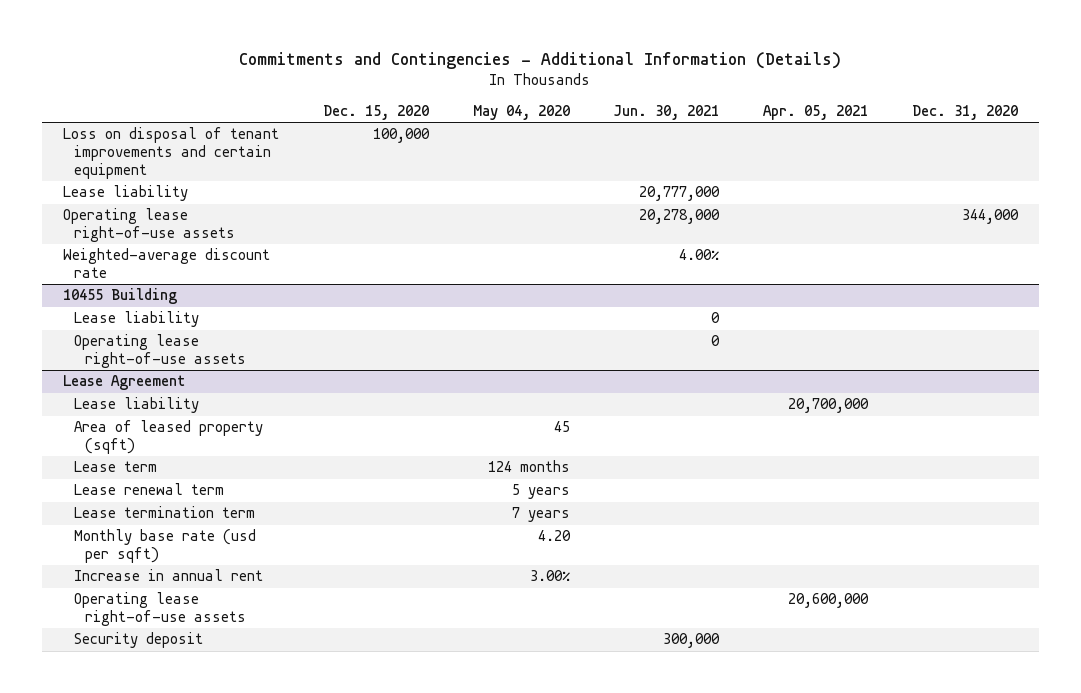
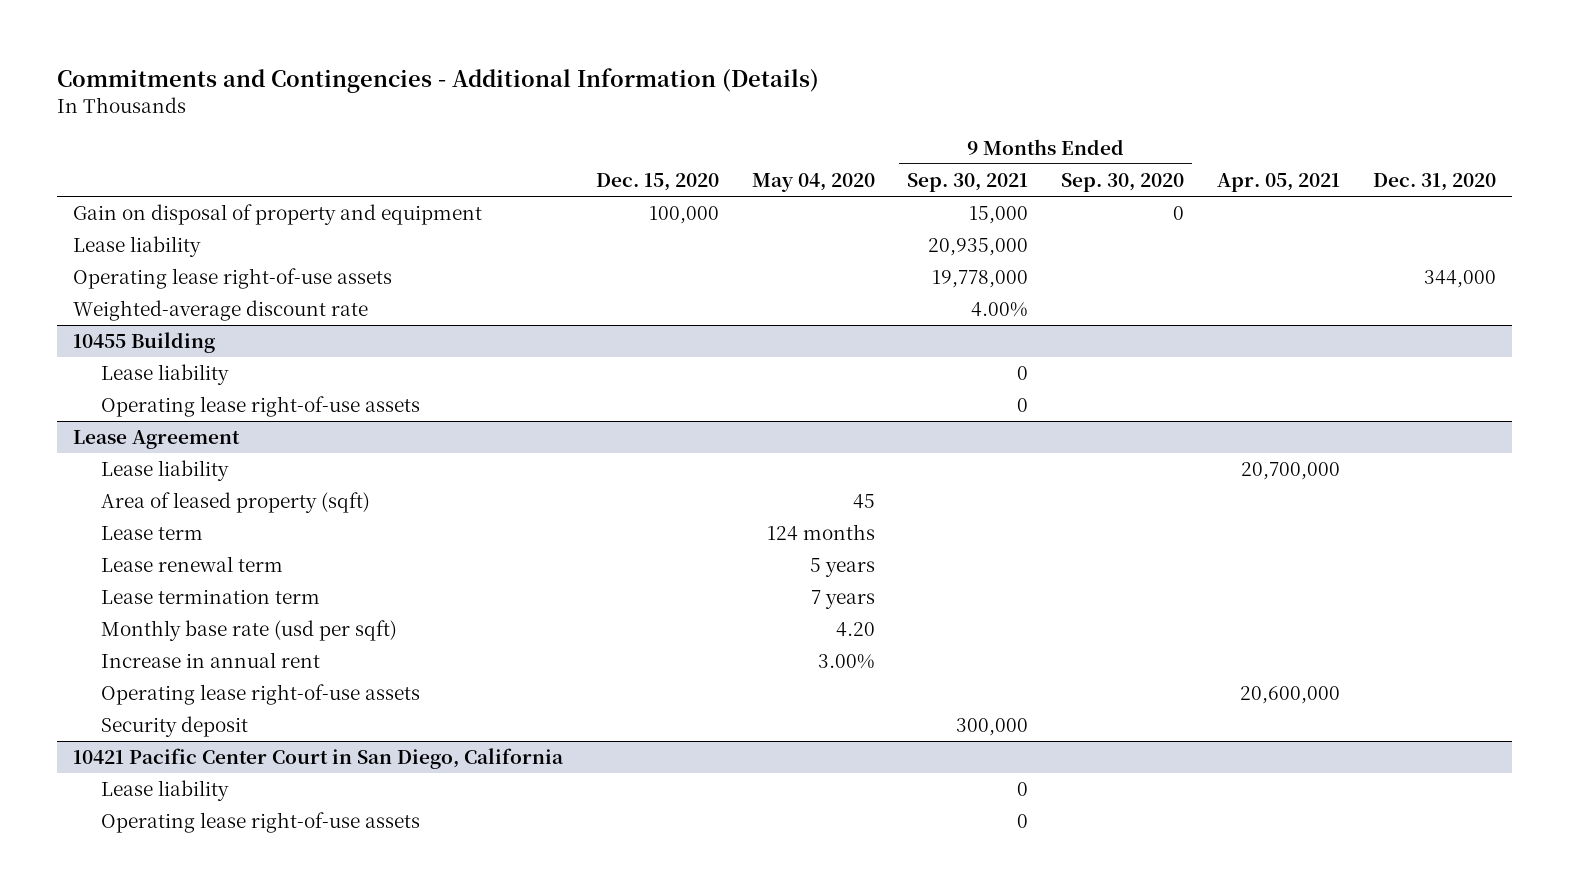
- | Dec. 15, 2020 | May 04, 2020 | Jun. 30, 2021 | Apr. 05, 2021 | Dec. 31, 2020
+ | Dec. 15, 2020 | May 04, 2020 | 9 Months Ended Sep. 30, 2021 | 9 Months Ended Sep. 30, 2020 | Apr. 05, 2021 | Dec. 31, 2020
- Loss on disposal of tenant improvements and certain equipment | 100,000 | | | |
+ Gain on disposal of property and equipment | 100,000 | | 15,000 | 0 | |
+ 10421 Pacific Center Court in San Diego, California
+ Lease liability | | | 0 | | |
+ Operating lease right-of-use assets | | | 0 | | |

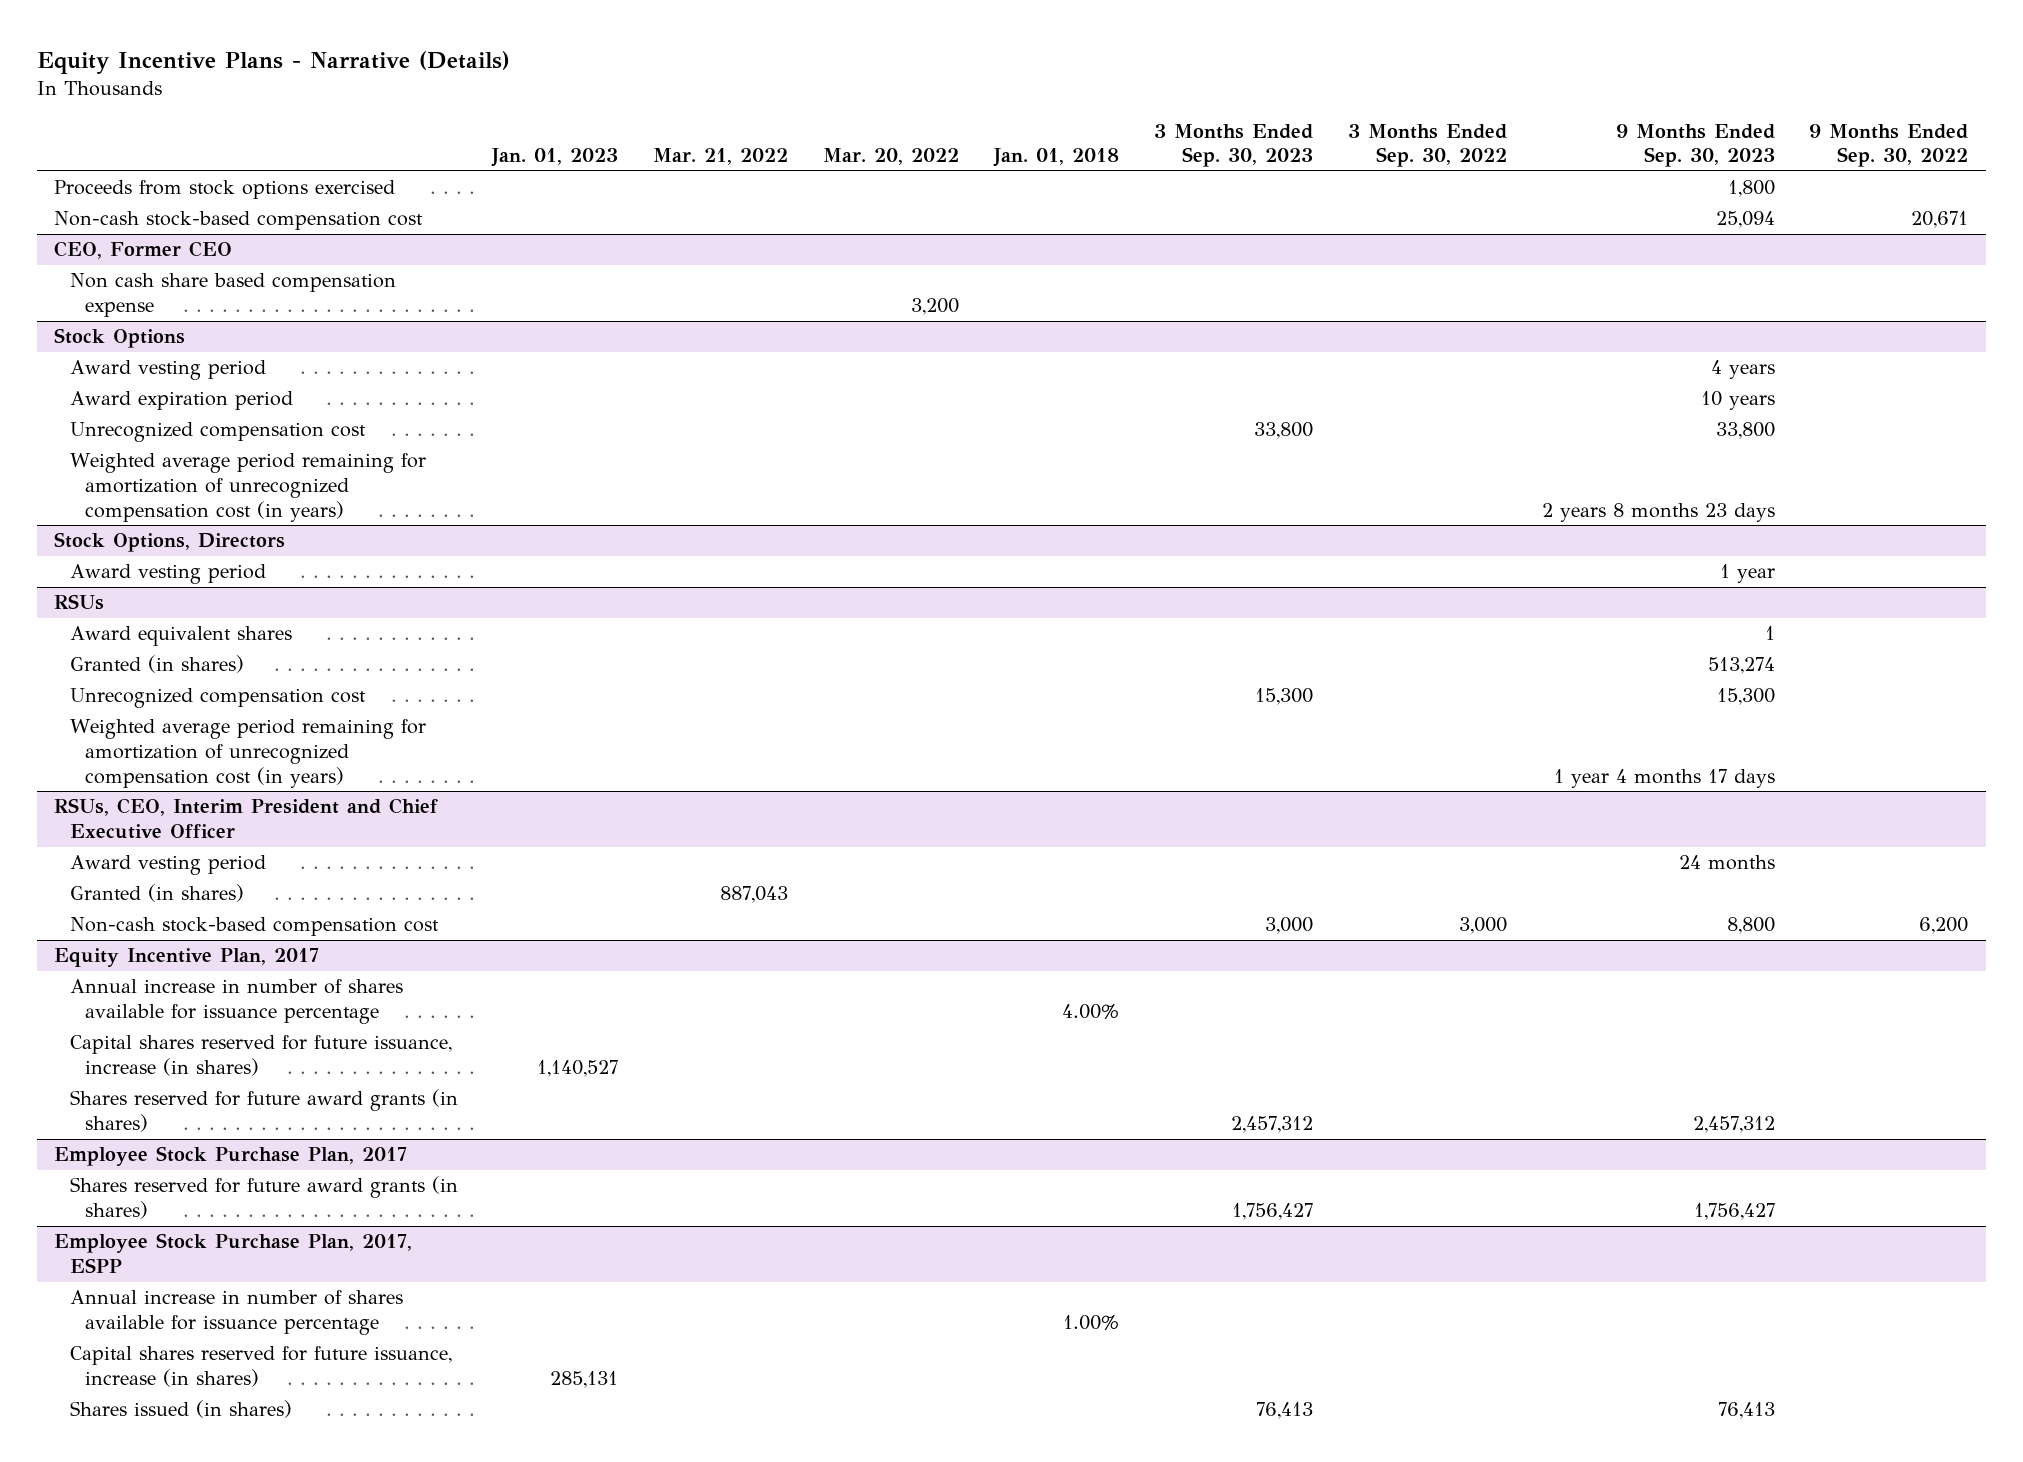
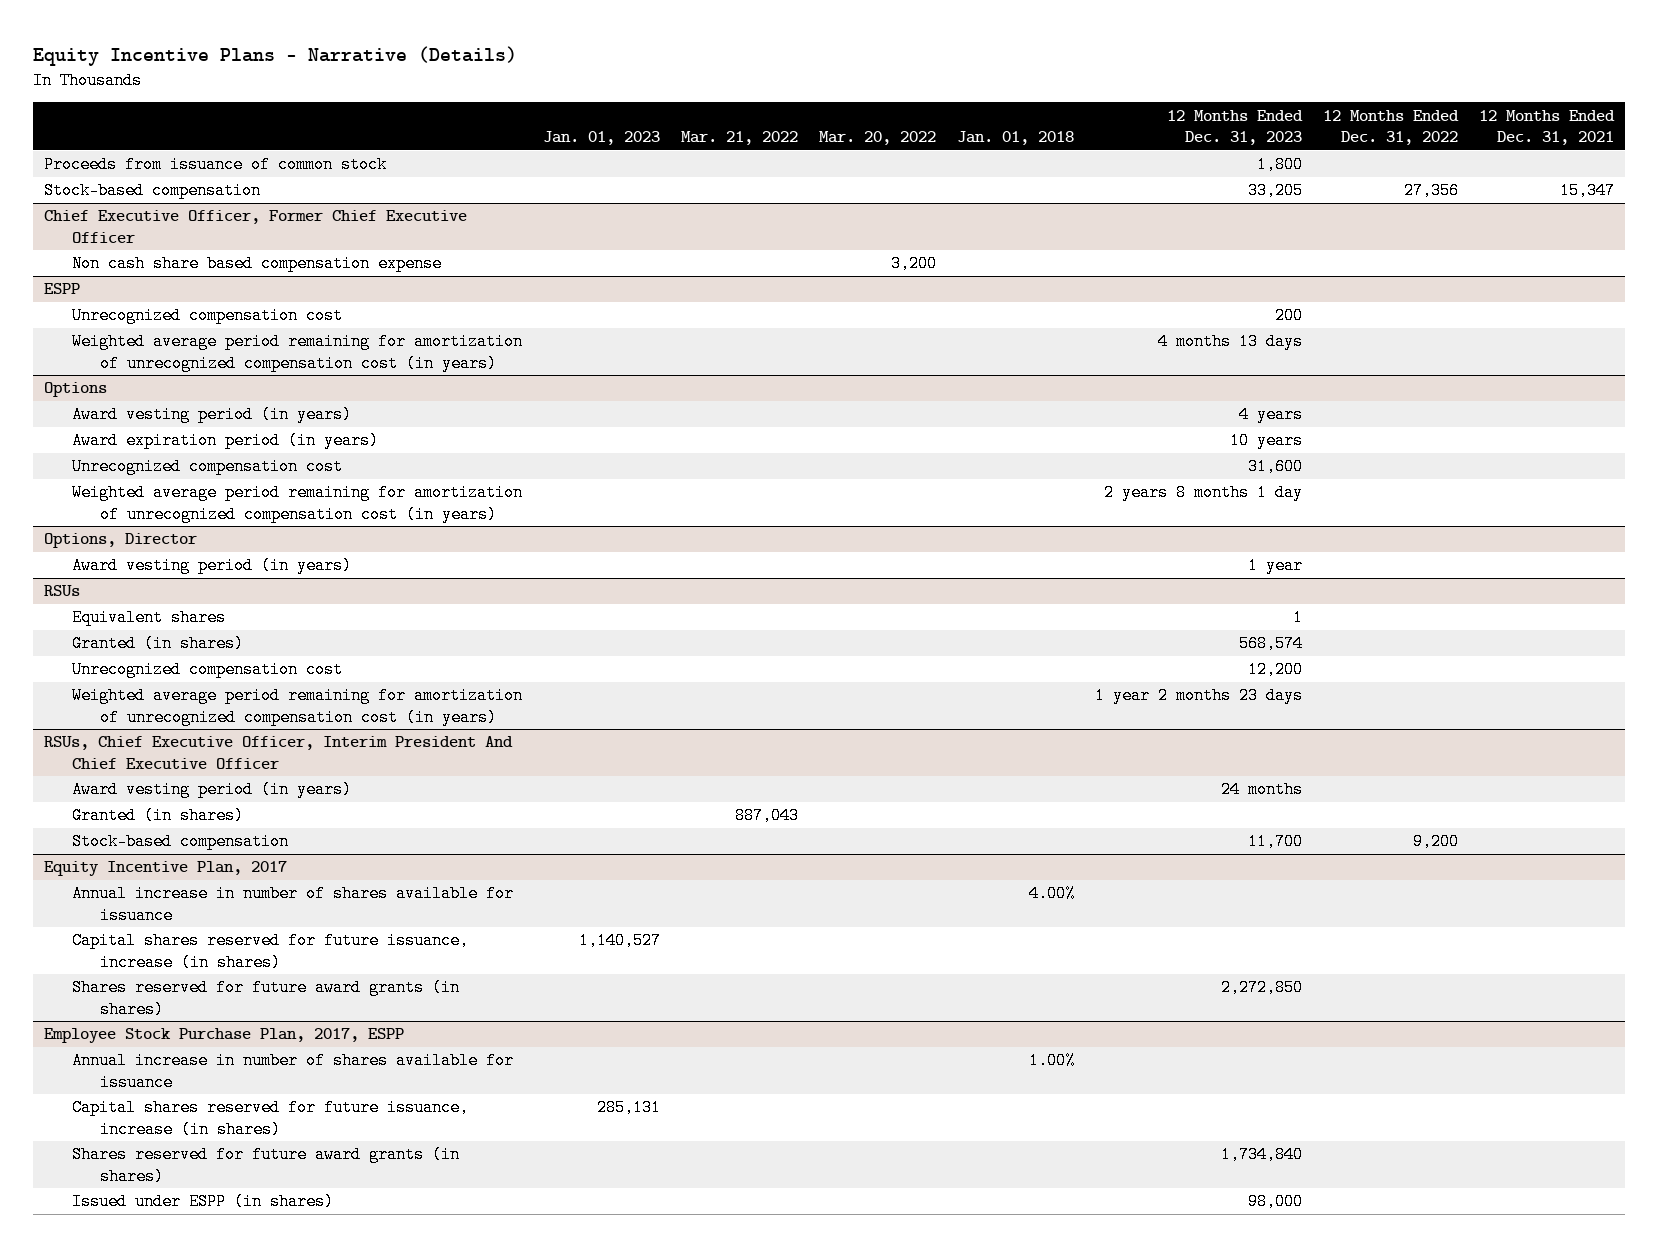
- | Jan. 01, 2023 | Mar. 21, 2022 | Mar. 20, 2022 | Jan. 01, 2018 | 3 Months Ended Sep. 30, 2023 | 3 Months Ended Sep. 30, 2022 | 9 Months Ended Sep. 30, 2023 | 9 Months Ended Sep. 30, 2022
+ | Jan. 01, 2023 | Mar. 21, 2022 | Mar. 20, 2022 | Jan. 01, 2018 | 12 Months Ended Dec. 31, 2023 | 12 Months Ended Dec. 31, 2022 | 12 Months Ended Dec. 31, 2021
- Proceeds from stock options exercised | | | | | | | 1,800 |
- Non-cash stock-based compensation cost | | | | | | | 25,094 | 20,671
- CEO, Former CEO
+ Proceeds from issuance of common stock | | | | | 1,800 | |
+ Stock-based compensation | | | | | 33,205 | 27,356 | 15,347
+ Chief Executive Officer, Former Chief Executive Officer
- Stock Options
- Award vesting period | | | | | | | 4 years |
- Award expiration period | | | | | | | 10 years |
+ ESPP
+ Unrecognized compensation cost | | | | | 200 | |
+ Weighted average period remaining for amortization of unrecognized compensation cost (in years) | | | | | 4 months 13 days | |
+ Options
+ Award vesting period (in years) | | | | | 4 years | |
+ Award expiration period (in years) | | | | | 10 years | |
- Stock Options, Directors
- Award vesting period | | | | | | | 1 year |
+ Options, Director
+ Award vesting period (in years) | | | | | 1 year | |
@ RSUs
- Award equivalent shares | | | | | | | 1 |
+ Equivalent shares | | | | | 1 | |
- RSUs, CEO, Interim President and Chief Executive Officer
- Award vesting period | | | | | | | 24 months |
+ RSUs, Chief Executive Officer, Interim President And Chief Executive Officer
+ Award vesting period (in years) | | | | | 24 months | |
- Non-cash stock-based compensation cost | | | | | 3,000 | 3,000 | 8,800 | 6,200
+ Stock-based compensation | | | | | 11,700 | 9,200 |
@ Equity Incentive Plan, 2017
- Annual increase in number of shares available for issuance percentage | | | | 4.00% | | | |
+ Annual increase in number of shares available for issuance | | | | 4.00% | | |
- Employee Stock Purchase Plan, 2017
- Shares reserved for future award grants (in shares) | | | | | 1,756,427 | | 1,756,427 |
@ Employee Stock Purchase Plan, 2017, ESPP
- Annual increase in number of shares available for issuance percentage | | | | 1.00% | | | |
+ Annual increase in number of shares available for issuance | | | | 1.00% | | |
- Shares issued (in shares) | | | | | 76,413 | | 76,413 |
+ Shares reserved for future award grants (in shares) | | | | | 1,734,840 | |
+ Issued under ESPP (in shares) | | | | | 98,000 | |

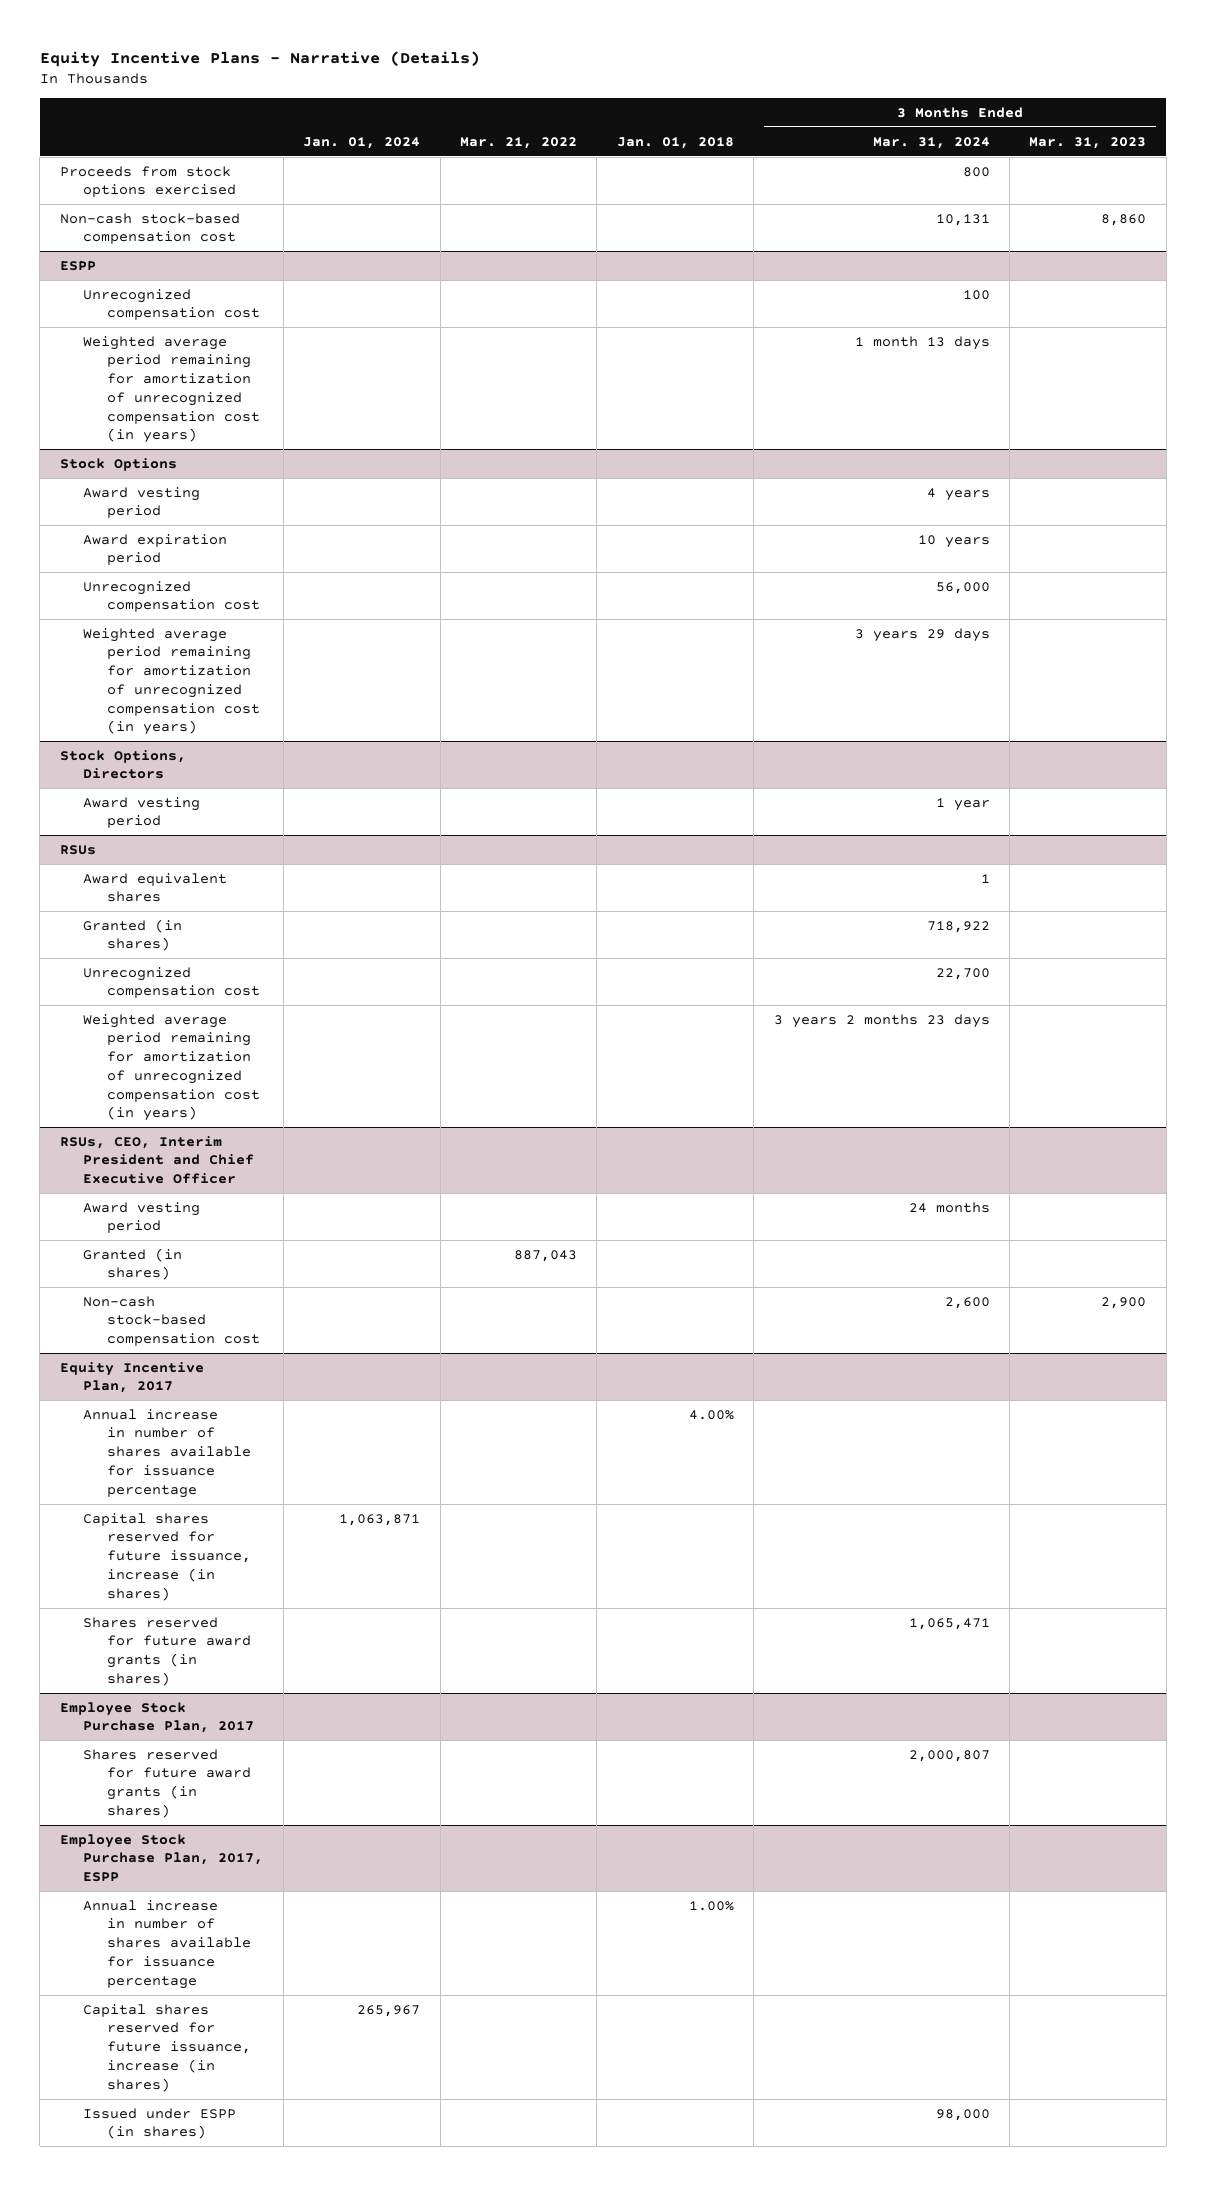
- | Jan. 01, 2023 | Mar. 21, 2022 | Mar. 20, 2022 | Jan. 01, 2018 | 12 Months Ended Dec. 31, 2023 | 12 Months Ended Dec. 31, 2022 | 12 Months Ended Dec. 31, 2021
+ | Jan. 01, 2024 | Mar. 21, 2022 | Jan. 01, 2018 | 3 Months Ended Mar. 31, 2024 | 3 Months Ended Mar. 31, 2023
- Proceeds from issuance of common stock | | | | | 1,800 | |
- Stock-based compensation | | | | | 33,205 | 27,356 | 15,347
- Chief Executive Officer, Former Chief Executive Officer
- Non cash share based compensation expense | | | 3,200 | | | |
+ Proceeds from stock options exercised | | | | 800 |
+ Non-cash stock-based compensation cost | | | | 10,131 | 8,860
- Options
- Award vesting period (in years) | | | | | 4 years | |
- Award expiration period (in years) | | | | | 10 years | |
+ Stock Options
+ Award vesting period | | | | 4 years |
+ Award expiration period | | | | 10 years |
- Options, Director
- Award vesting period (in years) | | | | | 1 year | |
+ Stock Options, Directors
+ Award vesting period | | | | 1 year |
@ RSUs
- Equivalent shares | | | | | 1 | |
+ Award equivalent shares | | | | 1 |
- RSUs, Chief Executive Officer, Interim President And Chief Executive Officer
- Award vesting period (in years) | | | | | 24 months | |
+ RSUs, CEO, Interim President and Chief Executive Officer
+ Award vesting period | | | | 24 months |
- Stock-based compensation | | | | | 11,700 | 9,200 |
+ Non-cash stock-based compensation cost | | | | 2,600 | 2,900
@ Equity Incentive Plan, 2017
- Annual increase in number of shares available for issuance | | | | 4.00% | | |
+ Annual increase in number of shares available for issuance percentage | | | 4.00% | |
+ Employee Stock Purchase Plan, 2017
+ Shares reserved for future award grants (in shares) | | | | 2,000,807 |
@ Employee Stock Purchase Plan, 2017, ESPP
- Annual increase in number of shares available for issuance | | | | 1.00% | | |
+ Annual increase in number of shares available for issuance percentage | | | 1.00% | |
- Shares reserved for future award grants (in shares) | | | | | 1,734,840 | |

